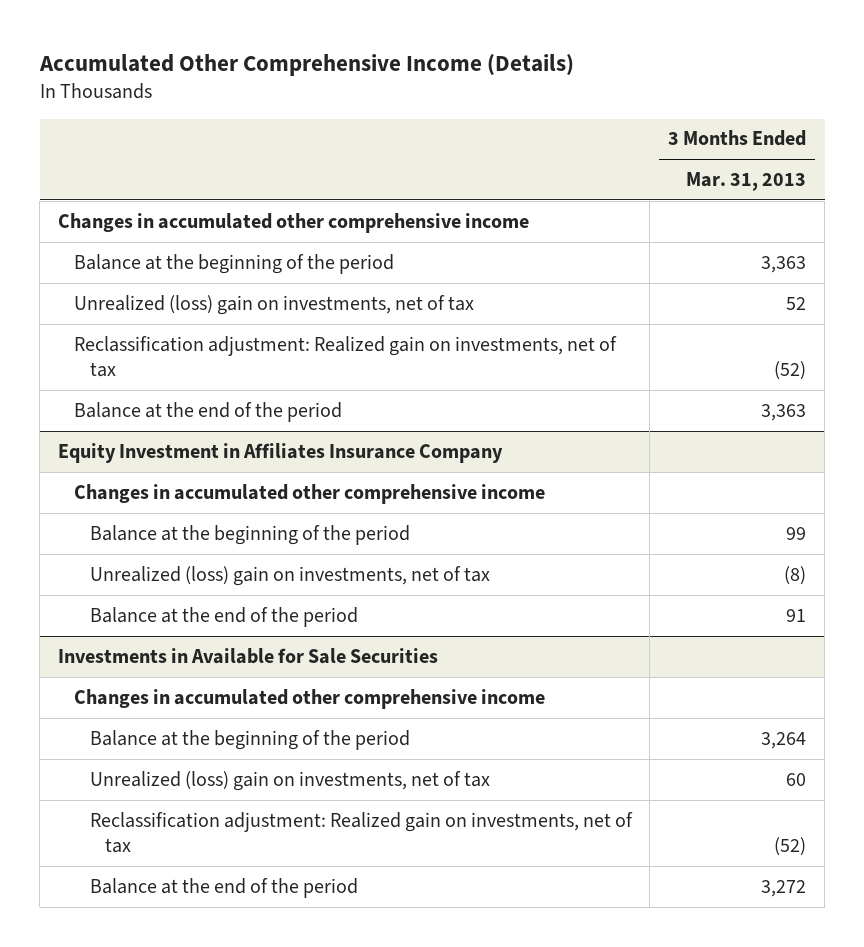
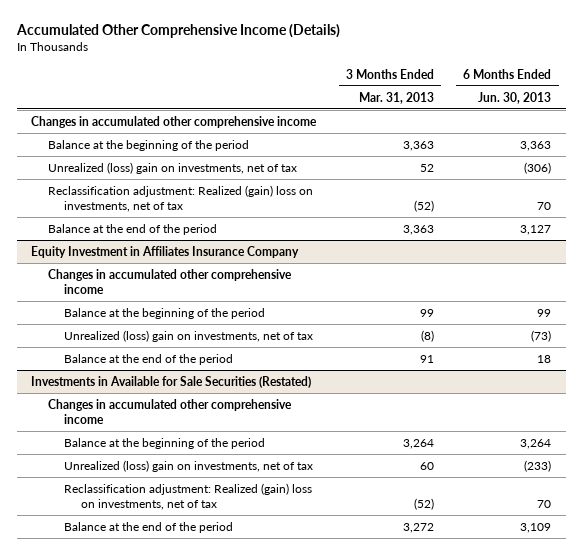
- | 3 Months Ended Mar. 31, 2013
+ | 3 Months Ended Mar. 31, 2013 | 6 Months Ended Jun. 30, 2013
- Reclassification adjustment: Realized gain on investments, net of tax | (52)
+ Reclassification adjustment: Realized (gain) loss on investments, net of tax | (52) | 70
- Investments in Available for Sale Securities
+ Investments in Available for Sale Securities (Restated)
- Reclassification adjustment: Realized gain on investments, net of tax | (52)
+ Reclassification adjustment: Realized (gain) loss on investments, net of tax | (52) | 70

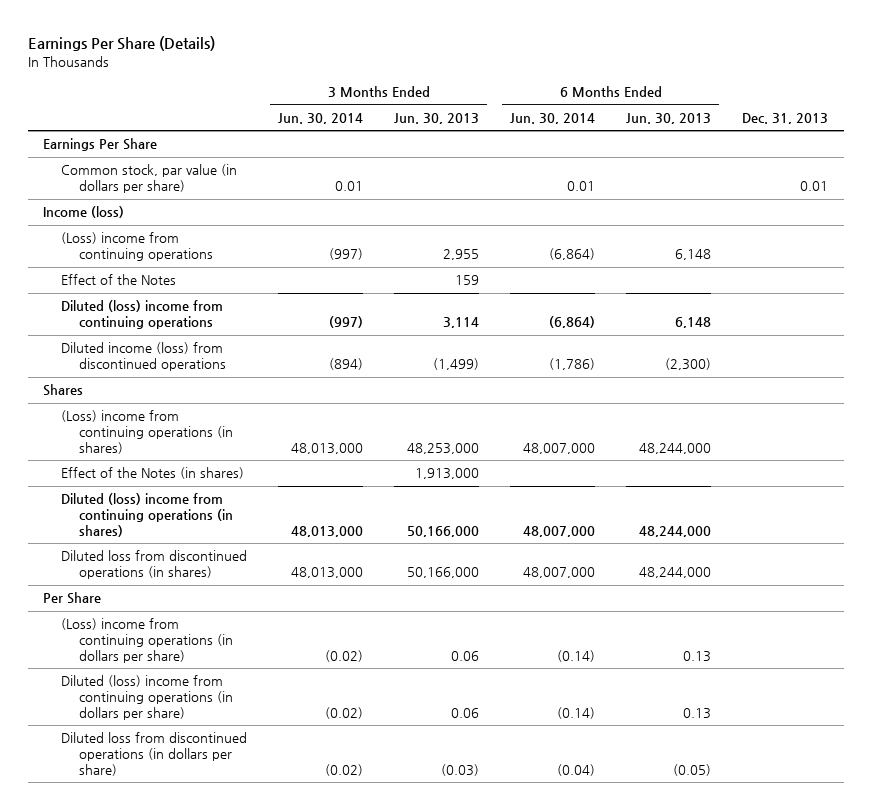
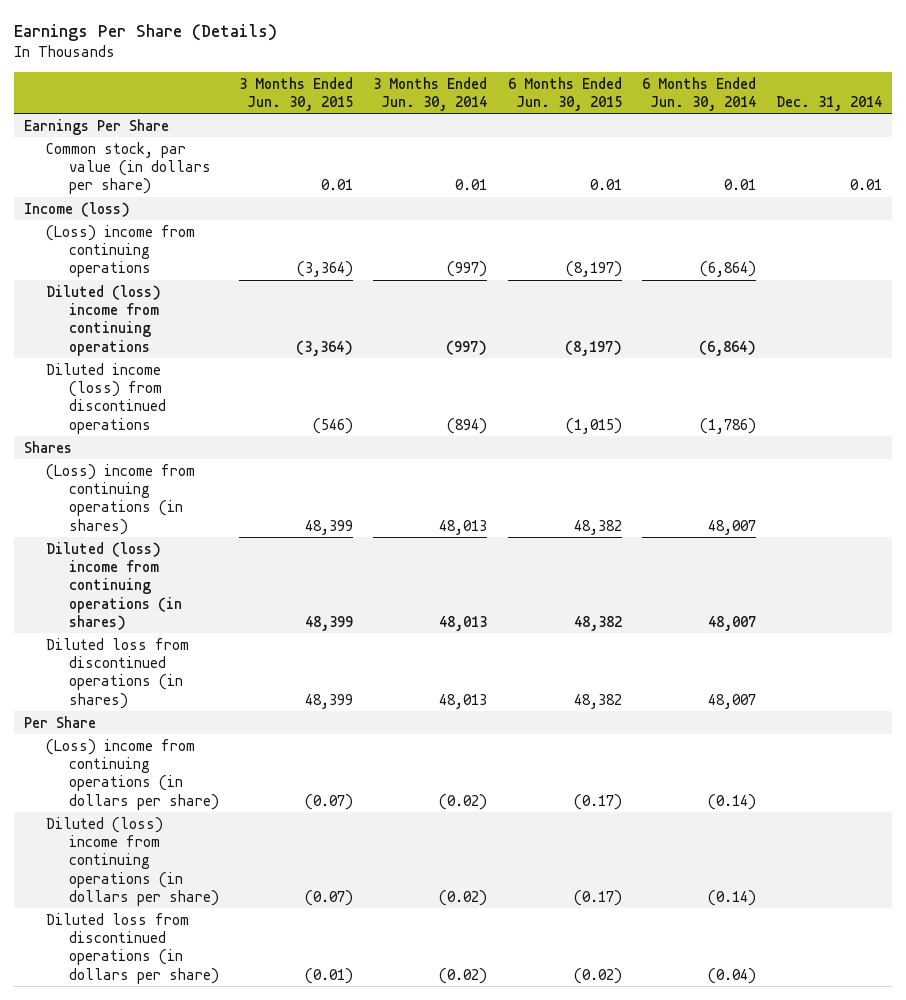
- | 3 Months Ended Jun. 30, 2014 | 3 Months Ended Jun. 30, 2013 | 6 Months Ended Jun. 30, 2014 | 6 Months Ended Jun. 30, 2013 | Dec. 31, 2013
+ | 3 Months Ended Jun. 30, 2015 | 3 Months Ended Jun. 30, 2014 | 6 Months Ended Jun. 30, 2015 | 6 Months Ended Jun. 30, 2014 | Dec. 31, 2014
- Effect of the Notes | | 159 | | |
- (Loss) income from continuing operations (in shares) | 48,013,000 | 48,253,000 | 48,007,000 | 48,244,000 |
- Effect of the Notes (in shares) | | 1,913,000 | | |
- Diluted (loss) income from continuing operations (in shares) | 48,013,000 | 50,166,000 | 48,007,000 | 48,244,000 |
- Diluted loss from discontinued operations (in shares) | 48,013,000 | 50,166,000 | 48,007,000 | 48,244,000 |
+ (Loss) income from continuing operations (in shares) | 48,399 | 48,013 | 48,382 | 48,007 |
+ Diluted (loss) income from continuing operations (in shares) | 48,399 | 48,013 | 48,382 | 48,007 |
+ Diluted loss from discontinued operations (in shares) | 48,399 | 48,013 | 48,382 | 48,007 |

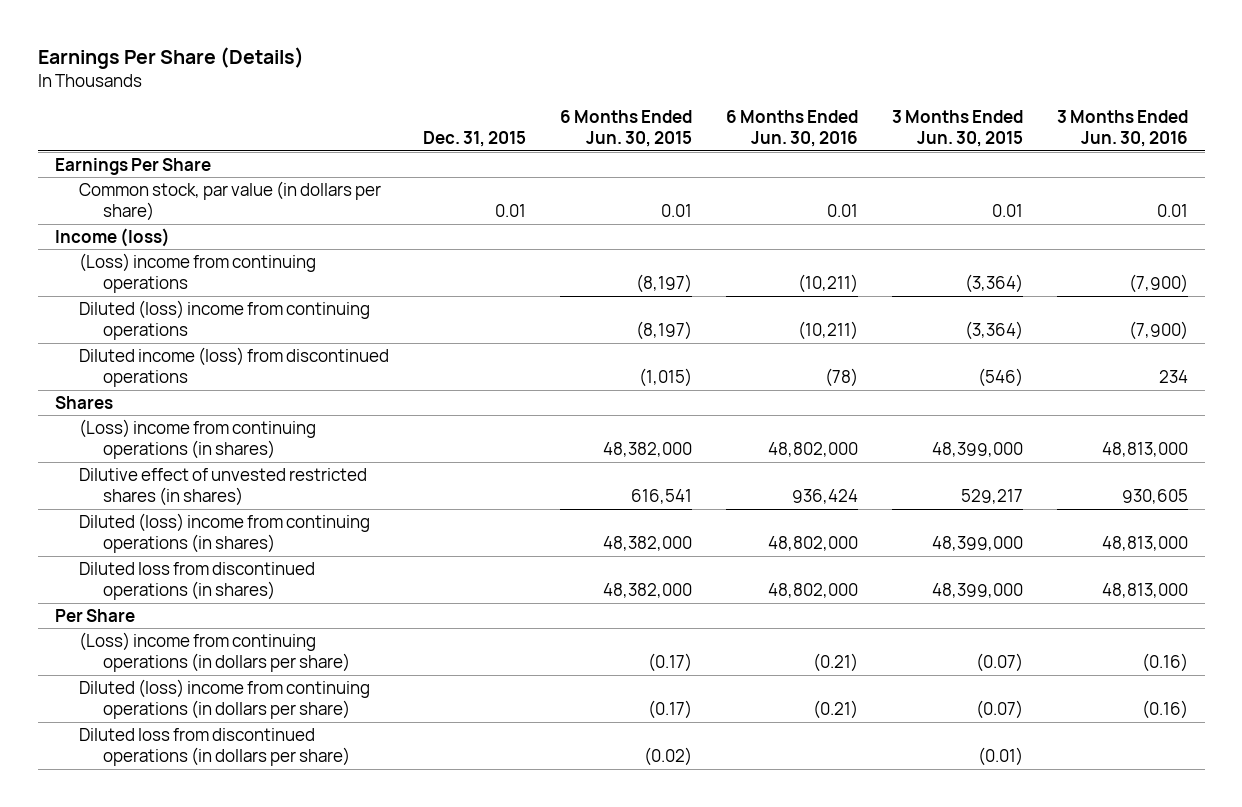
- | 3 Months Ended Jun. 30, 2015 | 3 Months Ended Jun. 30, 2014 | 6 Months Ended Jun. 30, 2015 | 6 Months Ended Jun. 30, 2014 | Dec. 31, 2014
+ | Dec. 31, 2015 | 6 Months Ended Jun. 30, 2015 | 6 Months Ended Jun. 30, 2016 | 3 Months Ended Jun. 30, 2015 | 3 Months Ended Jun. 30, 2016
- (Loss) income from continuing operations (in shares) | 48,399 | 48,013 | 48,382 | 48,007 |
- Diluted (loss) income from continuing operations (in shares) | 48,399 | 48,013 | 48,382 | 48,007 |
- Diluted loss from discontinued operations (in shares) | 48,399 | 48,013 | 48,382 | 48,007 |
+ (Loss) income from continuing operations (in shares) | | 48,382,000 | 48,802,000 | 48,399,000 | 48,813,000
+ Dilutive effect of unvested restricted shares (in shares) | | 616,541 | 936,424 | 529,217 | 930,605
+ Diluted (loss) income from continuing operations (in shares) | | 48,382,000 | 48,802,000 | 48,399,000 | 48,813,000
+ Diluted loss from discontinued operations (in shares) | | 48,382,000 | 48,802,000 | 48,399,000 | 48,813,000

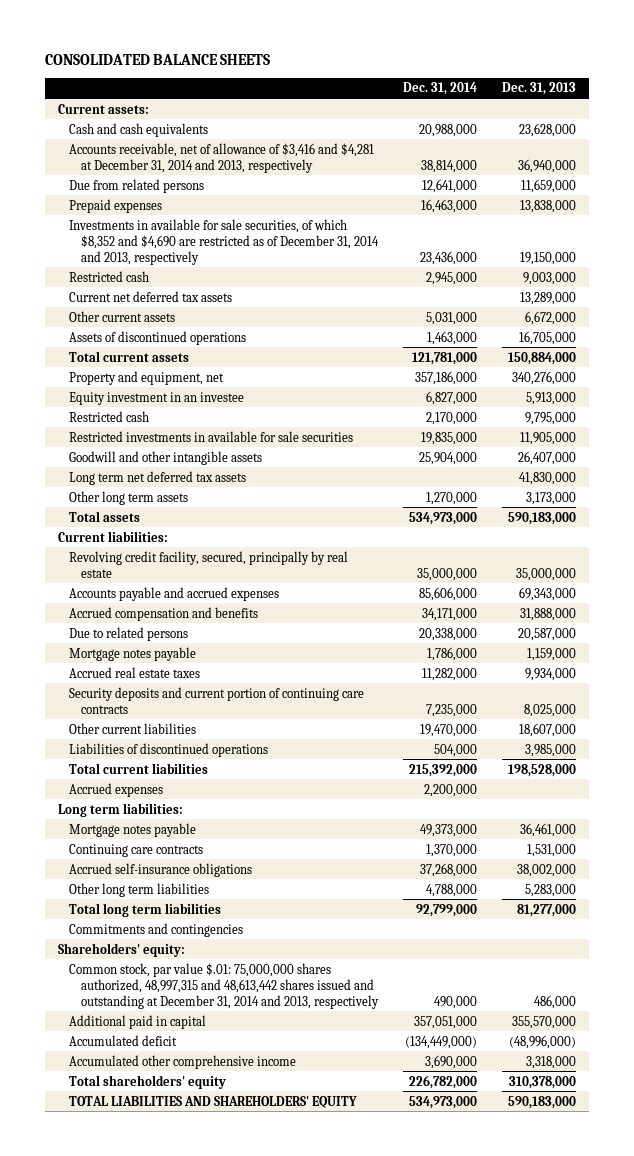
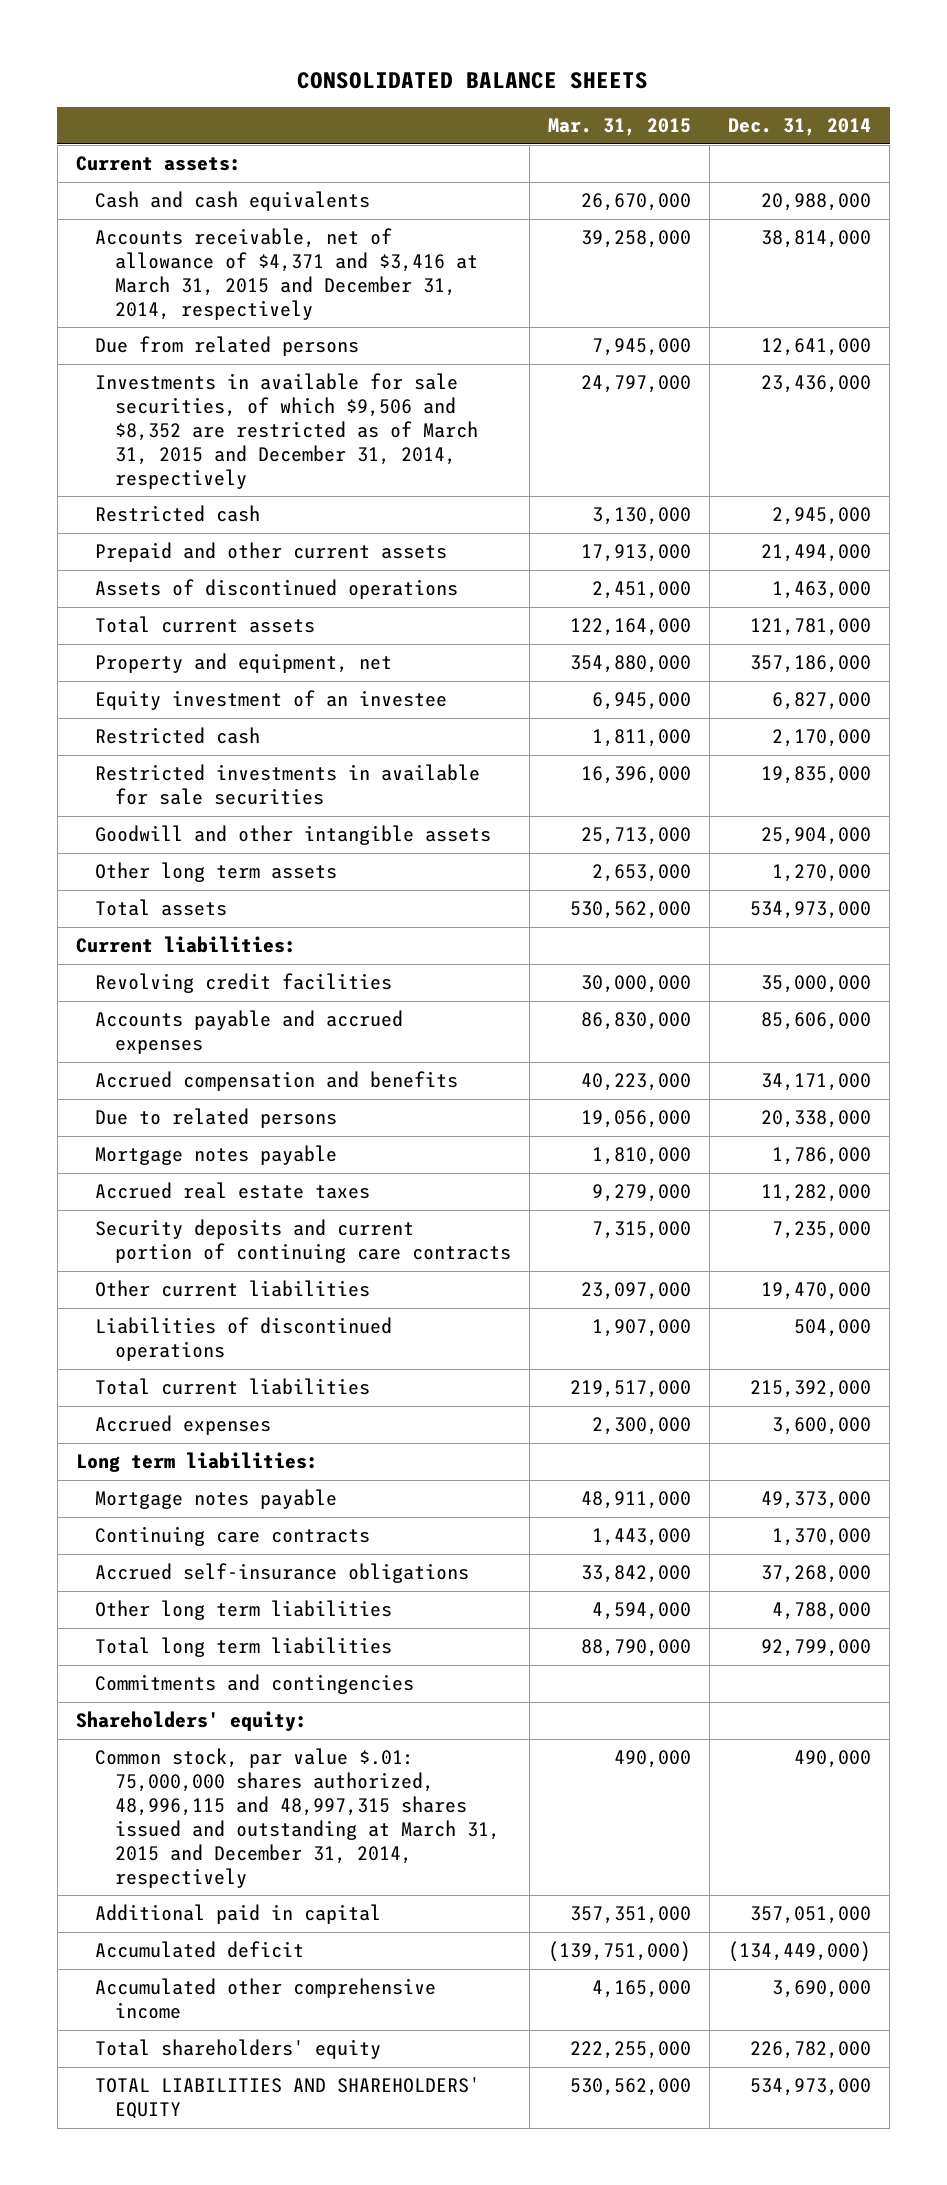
- | Dec. 31, 2014 | Dec. 31, 2013
+ | Mar. 31, 2015 | Dec. 31, 2014
- Accounts receivable, net of allowance of $3,416 and $4,281 at December 31, 2014 and 2013, respectively | 38,814,000 | 36,940,000
+ Accounts receivable, net of allowance of $4,371 and $3,416 at March 31, 2015 and December 31, 2014, respectively | 39,258,000 | 38,814,000
- Prepaid expenses | 16,463,000 | 13,838,000
- Investments in available for sale securities, of which $8,352 and $4,690 are restricted as of December 31, 2014 and 2013, respectively | 23,436,000 | 19,150,000
+ Investments in available for sale securities, of which $9,506 and $8,352 are restricted as of March 31, 2015 and December 31, 2014, respectively | 24,797,000 | 23,436,000
- Current net deferred tax assets | | 13,289,000
- Other current assets | 5,031,000 | 6,672,000
+ Prepaid and other current assets | 17,913,000 | 21,494,000
- Equity investment in an investee | 6,827,000 | 5,913,000
+ Equity investment of an investee | 6,945,000 | 6,827,000
- Long term net deferred tax assets | | 41,830,000
- Revolving credit facility, secured, principally by real estate | 35,000,000 | 35,000,000
+ Revolving credit facilities | 30,000,000 | 35,000,000
- Accrued expenses | 2,200,000 |
+ Accrued expenses | 2,300,000 | 3,600,000
- Common stock, par value $.01: 75,000,000 shares authorized, 48,997,315 and 48,613,442 shares issued and outstanding at December 31, 2014 and 2013, respectively | 490,000 | 486,000
+ Common stock, par value $.01: 75,000,000 shares authorized, 48,996,115 and 48,997,315 shares issued and outstanding at March 31, 2015 and December 31, 2014, respectively | 490,000 | 490,000

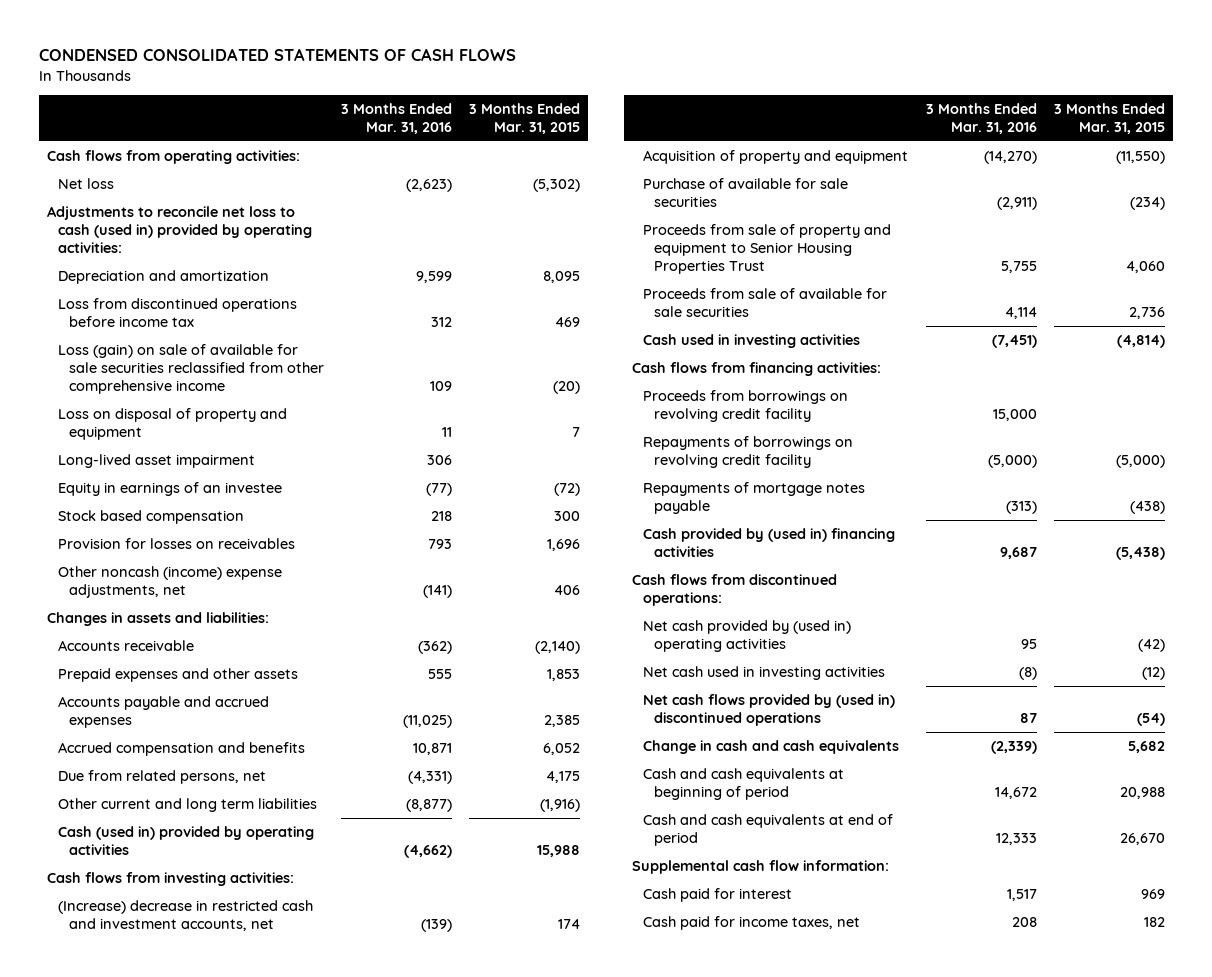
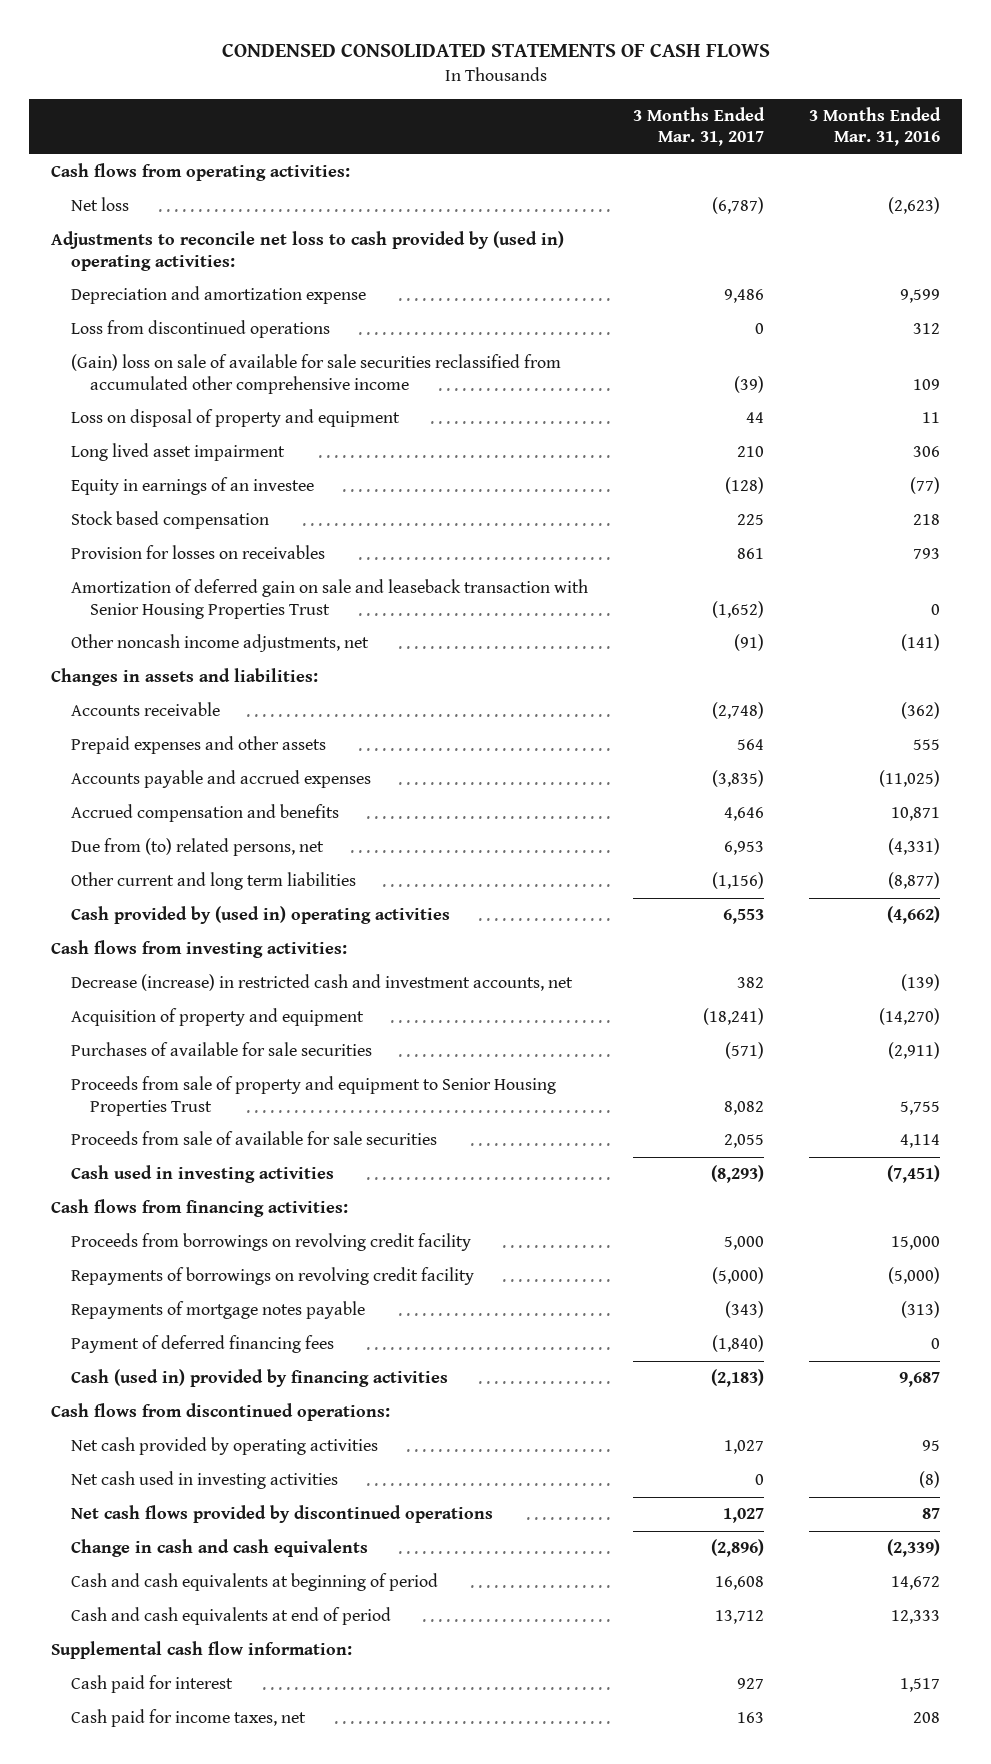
- | 3 Months Ended Mar. 31, 2016 | 3 Months Ended Mar. 31, 2015
+ | 3 Months Ended Mar. 31, 2017 | 3 Months Ended Mar. 31, 2016
- Adjustments to reconcile net loss to cash (used in) provided by operating activities:
- Depreciation and amortization | 9,599 | 8,095
- Loss from discontinued operations before income tax | 312 | 469
- Loss (gain) on sale of available for sale securities reclassified from other comprehensive income | 109 | (20)
+ Adjustments to reconcile net loss to cash provided by (used in) operating activities:
+ Depreciation and amortization expense | 9,486 | 9,599
+ Loss from discontinued operations | 0 | 312
+ (Gain) loss on sale of available for sale securities reclassified from accumulated other comprehensive income | (39) | 109
- Long-lived asset impairment | 306 |
+ Long lived asset impairment | 210 | 306
- Other noncash (income) expense adjustments, net | (141) | 406
+ Amortization of deferred gain on sale and leaseback transaction with Senior Housing Properties Trust | (1,652) | 0
+ Other noncash income adjustments, net | (91) | (141)
- Due from related persons, net | (4,331) | 4,175
+ Due from (to) related persons, net | 6,953 | (4,331)
- Cash (used in) provided by operating activities | (4,662) | 15,988
+ Cash provided by (used in) operating activities | 6,553 | (4,662)
- (Increase) decrease in restricted cash and investment accounts, net | (139) | 174
+ Decrease (increase) in restricted cash and investment accounts, net | 382 | (139)
- Purchase of available for sale securities | (2,911) | (234)
+ Purchases of available for sale securities | (571) | (2,911)
- Cash provided by (used in) financing activities | 9,687 | (5,438)
+ Payment of deferred financing fees | (1,840) | 0
+ Cash (used in) provided by financing activities | (2,183) | 9,687
- Net cash provided by (used in) operating activities | 95 | (42)
+ Net cash provided by operating activities | 1,027 | 95
- Net cash flows provided by (used in) discontinued operations | 87 | (54)
+ Net cash flows provided by discontinued operations | 1,027 | 87

